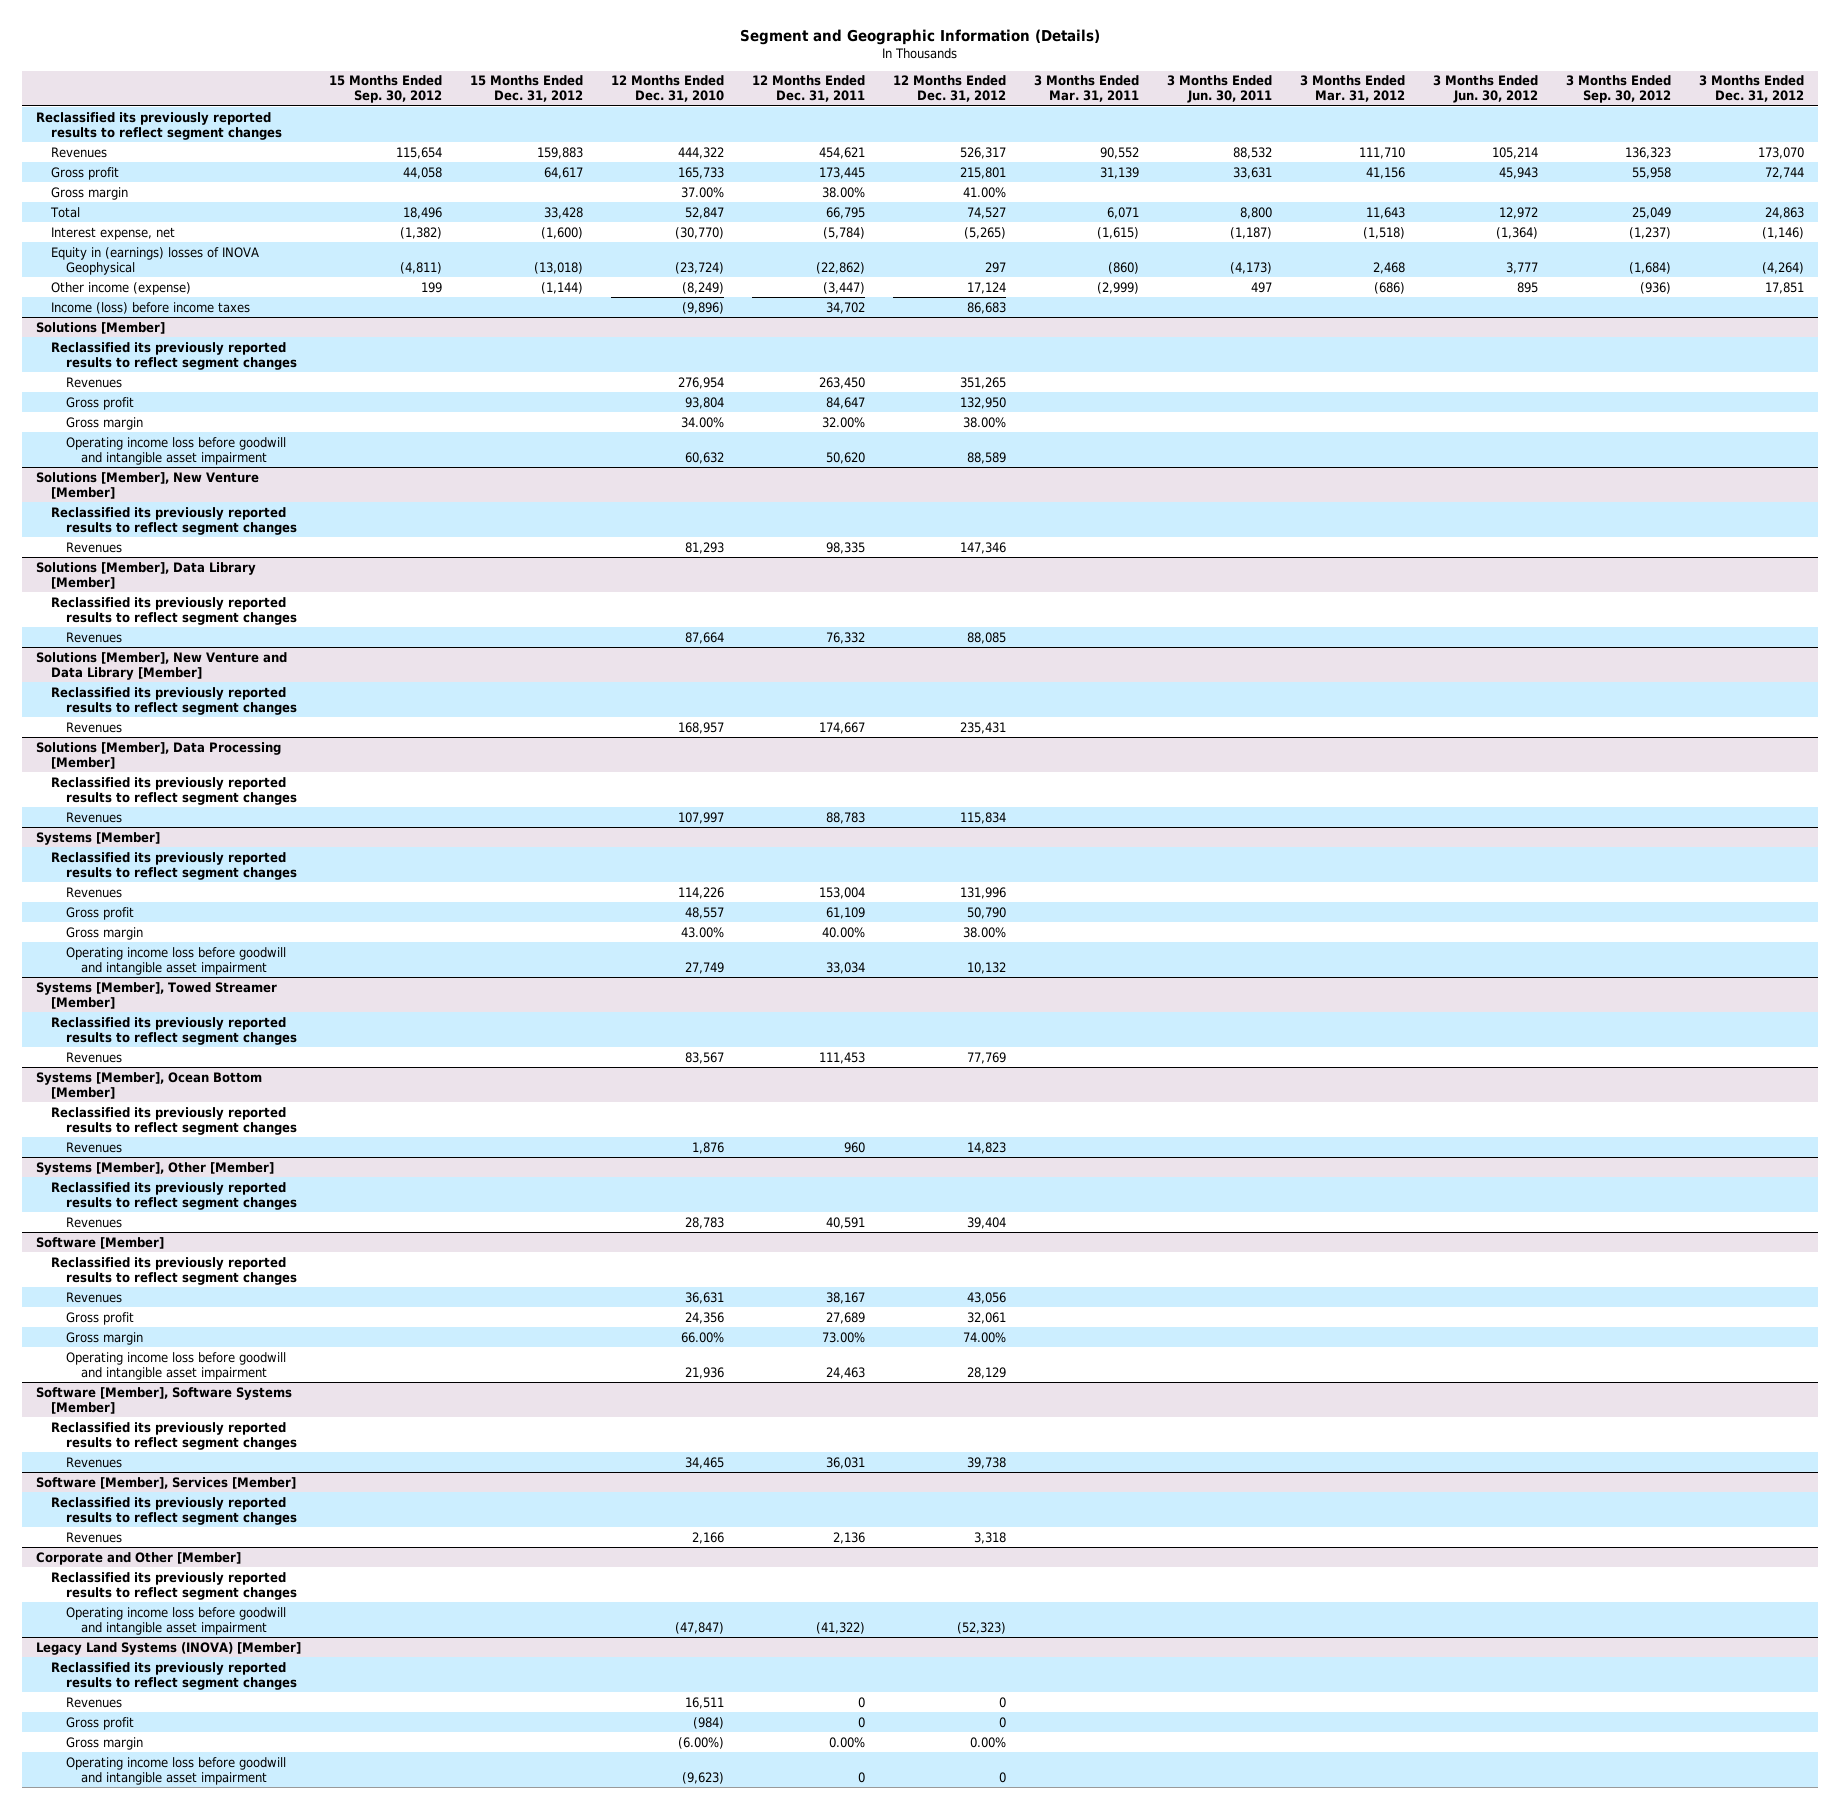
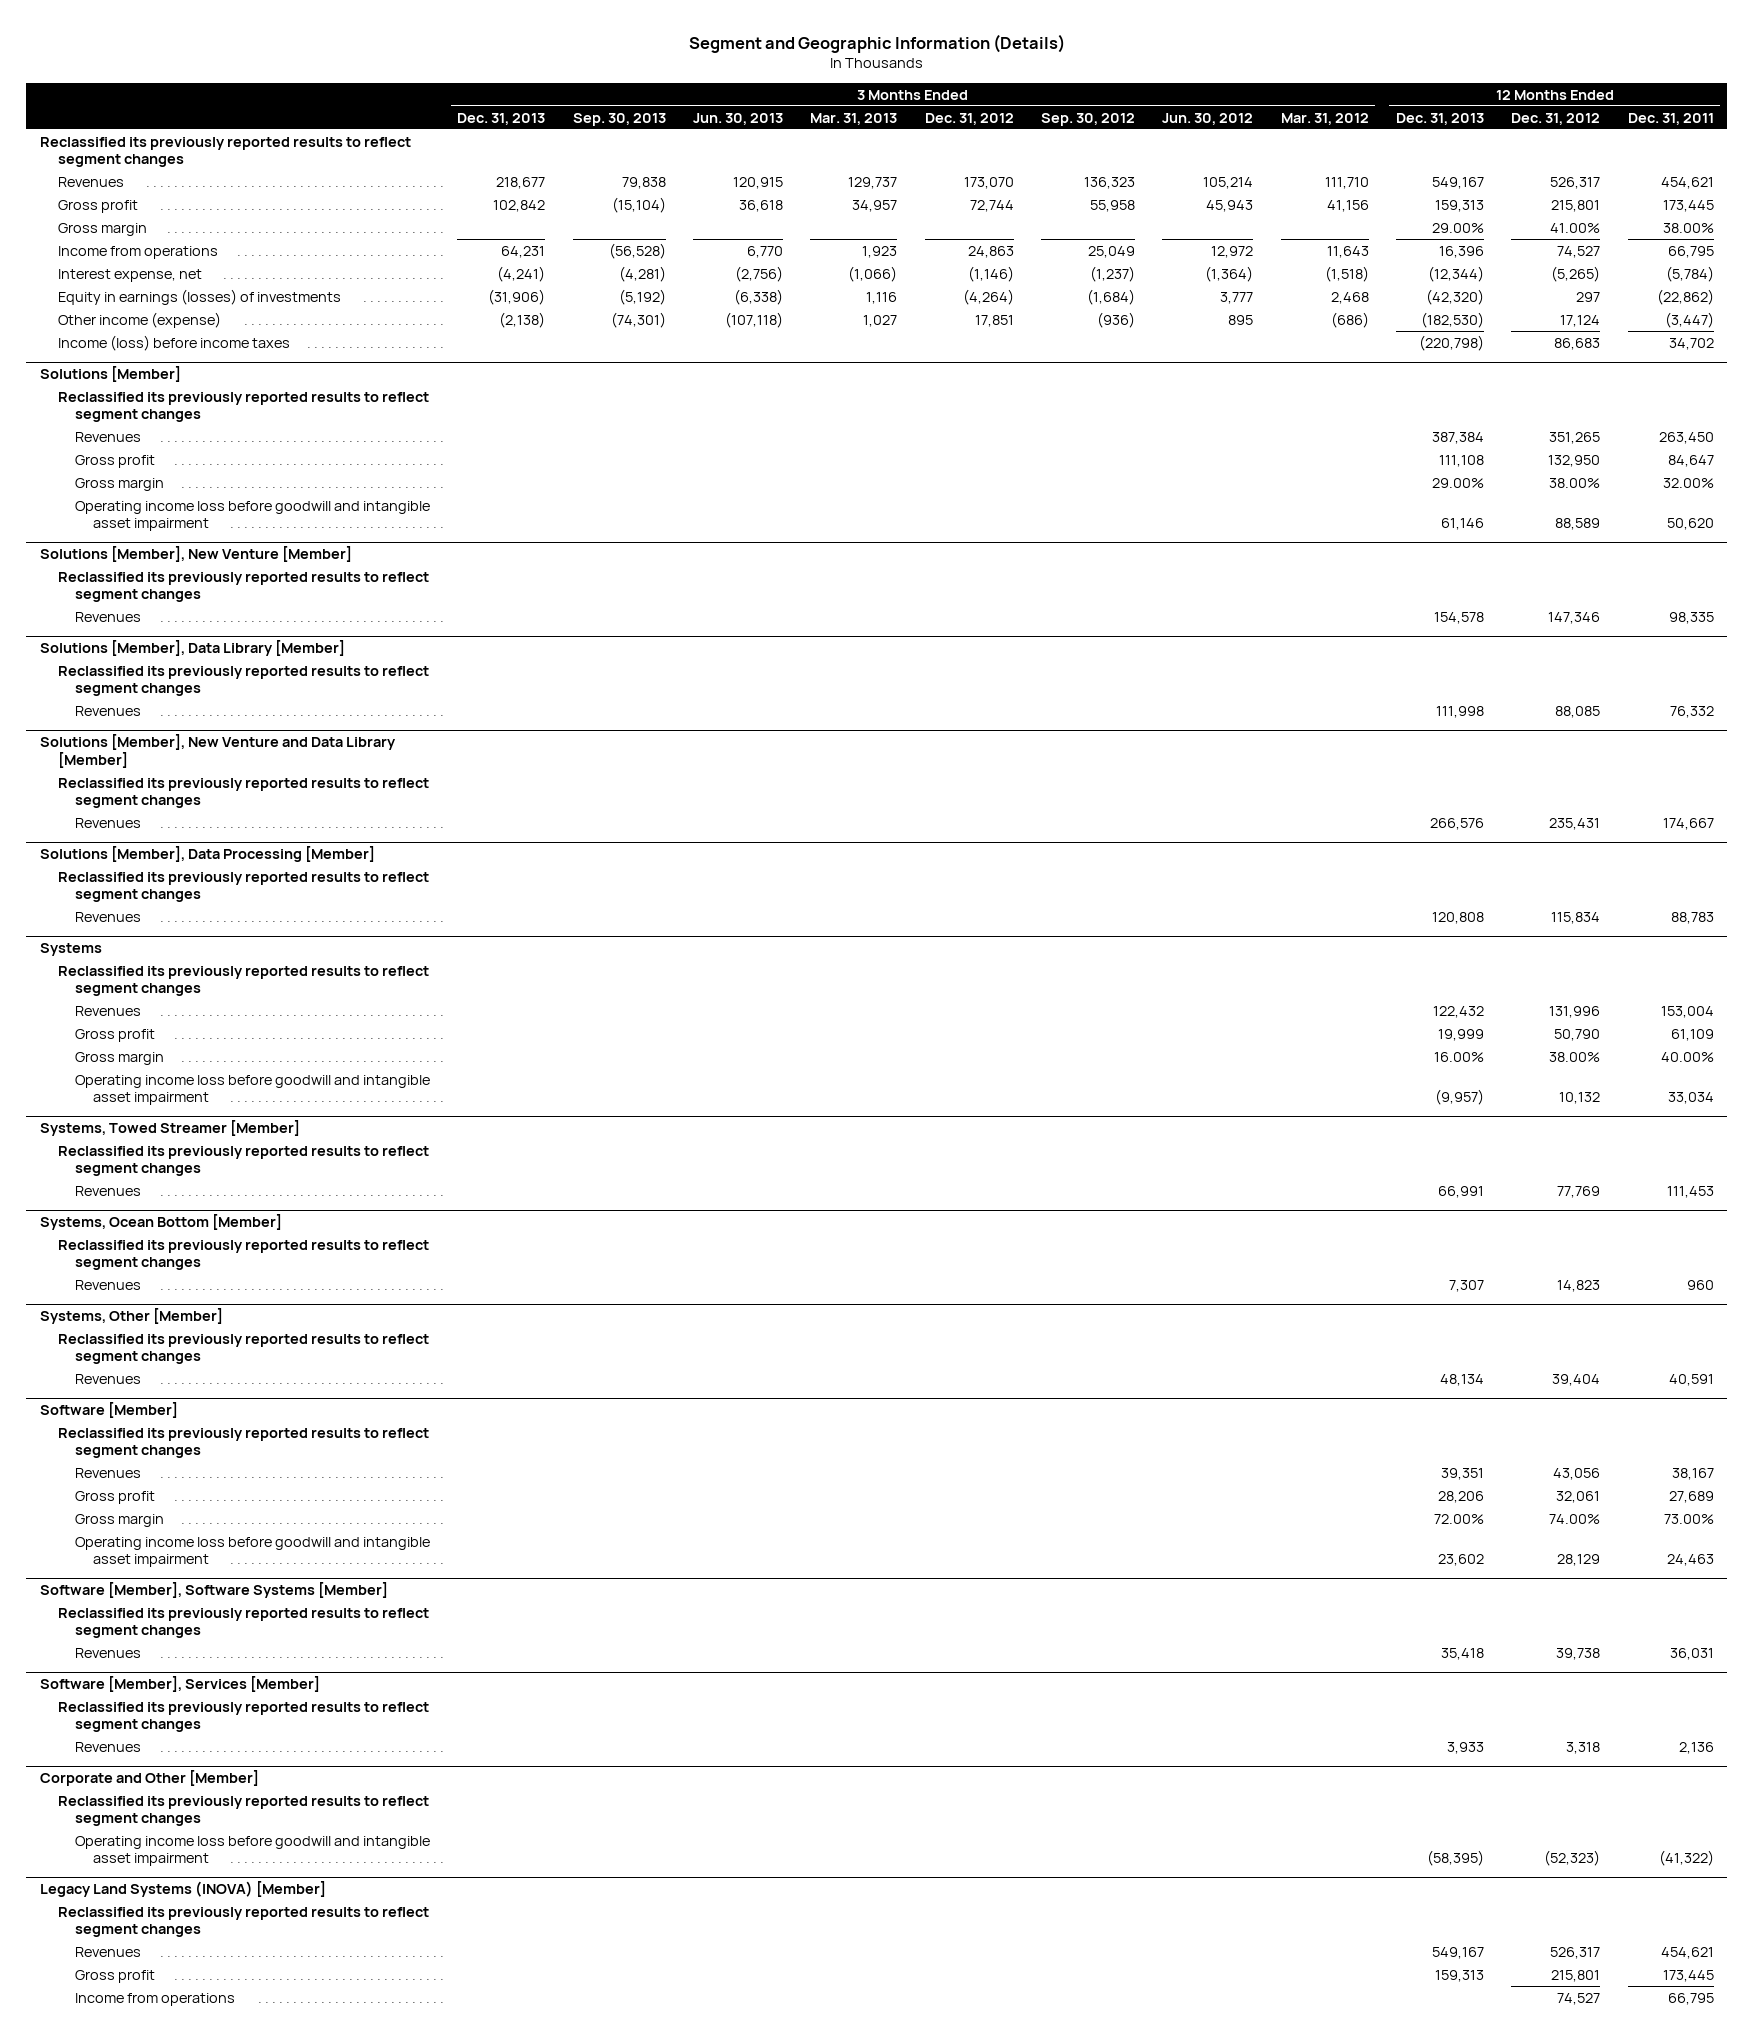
- | 15 Months Ended Sep. 30, 2012 | 15 Months Ended Dec. 31, 2012 | 12 Months Ended Dec. 31, 2010 | 12 Months Ended Dec. 31, 2011 | 12 Months Ended Dec. 31, 2012 | 3 Months Ended Mar. 31, 2011 | 3 Months Ended Jun. 30, 2011 | 3 Months Ended Mar. 31, 2012 | 3 Months Ended Jun. 30, 2012 | 3 Months Ended Sep. 30, 2012 | 3 Months Ended Dec. 31, 2012
+ | 3 Months Ended Dec. 31, 2013 | 3 Months Ended Sep. 30, 2013 | 3 Months Ended Jun. 30, 2013 | 3 Months Ended Mar. 31, 2013 | 3 Months Ended Dec. 31, 2012 | 3 Months Ended Sep. 30, 2012 | 3 Months Ended Jun. 30, 2012 | 3 Months Ended Mar. 31, 2012 | 12 Months Ended Dec. 31, 2013 | 12 Months Ended Dec. 31, 2012 | 12 Months Ended Dec. 31, 2011
- Total | 18,496 | 33,428 | 52,847 | 66,795 | 74,527 | 6,071 | 8,800 | 11,643 | 12,972 | 25,049 | 24,863
+ Income from operations | 64,231 | (56,528) | 6,770 | 1,923 | 24,863 | 25,049 | 12,972 | 11,643 | 16,396 | 74,527 | 66,795
- Equity in (earnings) losses of INOVA Geophysical | (4,811) | (13,018) | (23,724) | (22,862) | 297 | (860) | (4,173) | 2,468 | 3,777 | (1,684) | (4,264)
+ Equity in earnings (losses) of investments | (31,906) | (5,192) | (6,338) | 1,116 | (4,264) | (1,684) | 3,777 | 2,468 | (42,320) | 297 | (22,862)
- Systems [Member]
+ Systems
- Systems [Member], Towed Streamer [Member]
+ Systems, Towed Streamer [Member]
- Systems [Member], Ocean Bottom [Member]
+ Systems, Ocean Bottom [Member]
- Systems [Member], Other [Member]
+ Systems, Other [Member]
@ Legacy Land Systems (INOVA) [Member]
- Revenues | | | 16,511 | 0 | 0 | | | | | |
- Gross profit | | | (984) | 0 | 0 | | | | | |
- Gross margin | | | (6.00%) | 0.00% | 0.00% | | | | | |
- Operating income loss before goodwill and intangible asset impairment | | | (9,623) | 0 | 0 | | | | | |
+ Revenues | | | | | | | | | 549,167 | 526,317 | 454,621
+ Gross profit | | | | | | | | | 159,313 | 215,801 | 173,445
+ Income from operations | | | | | | | | | | 74,527 | 66,795

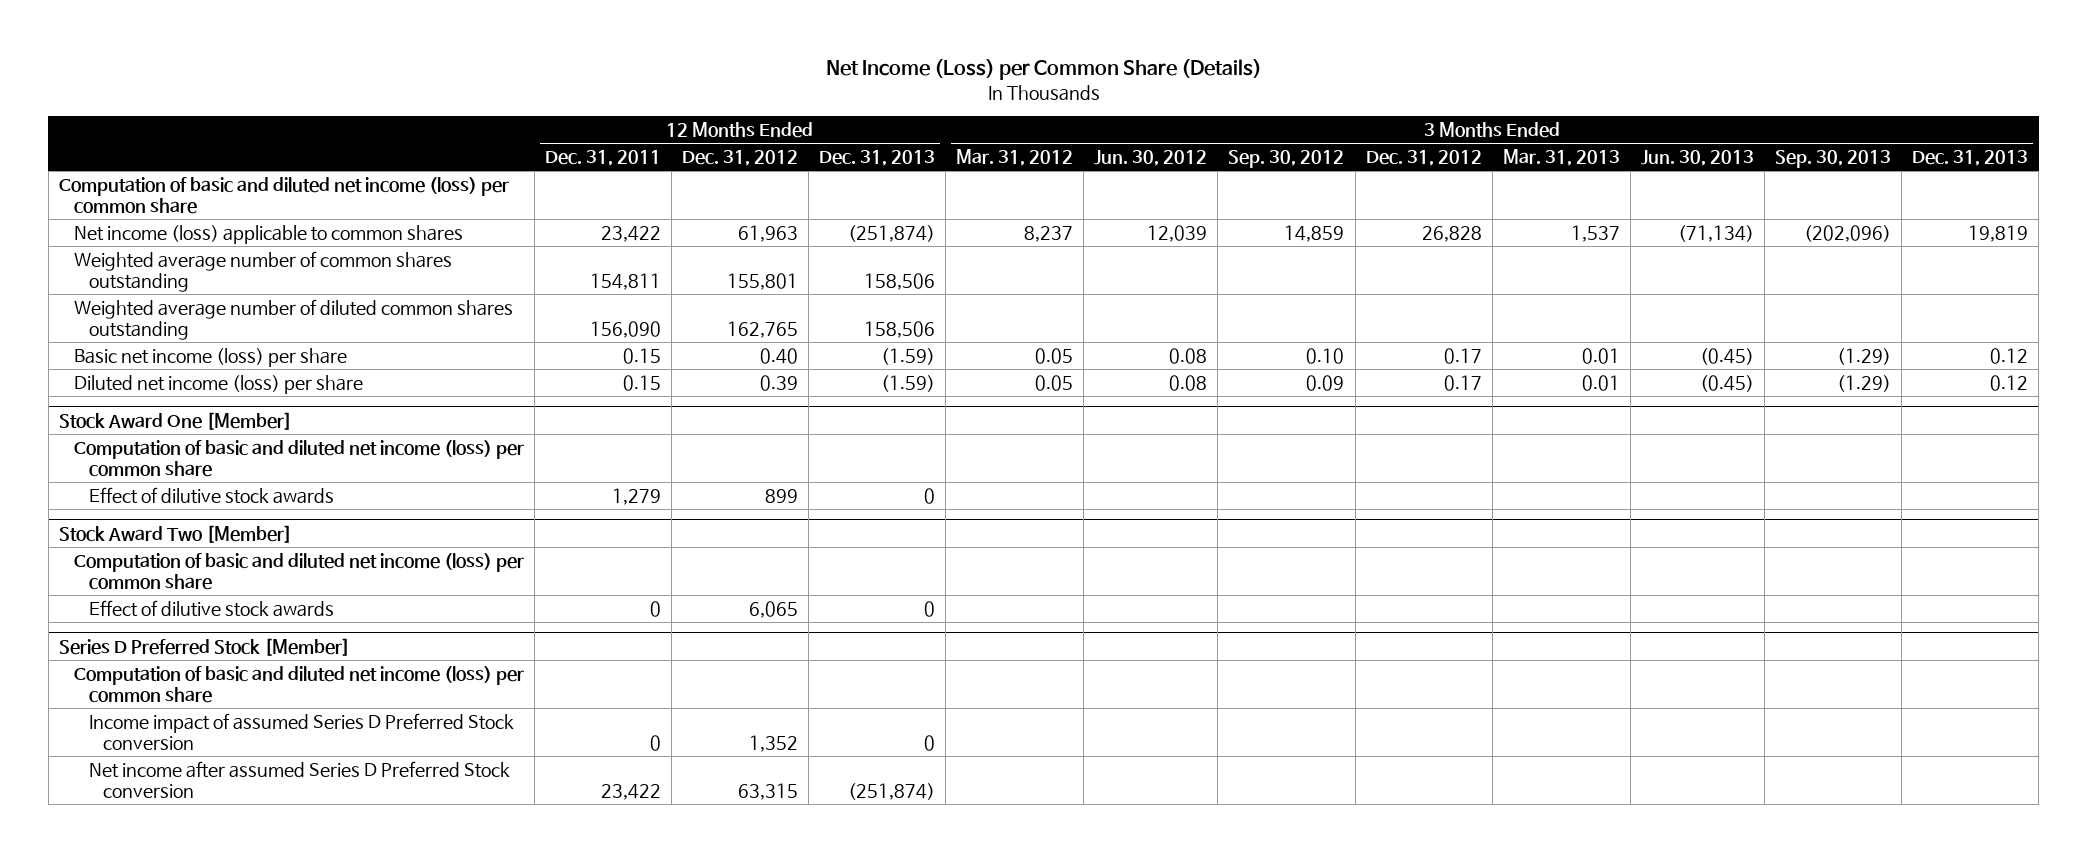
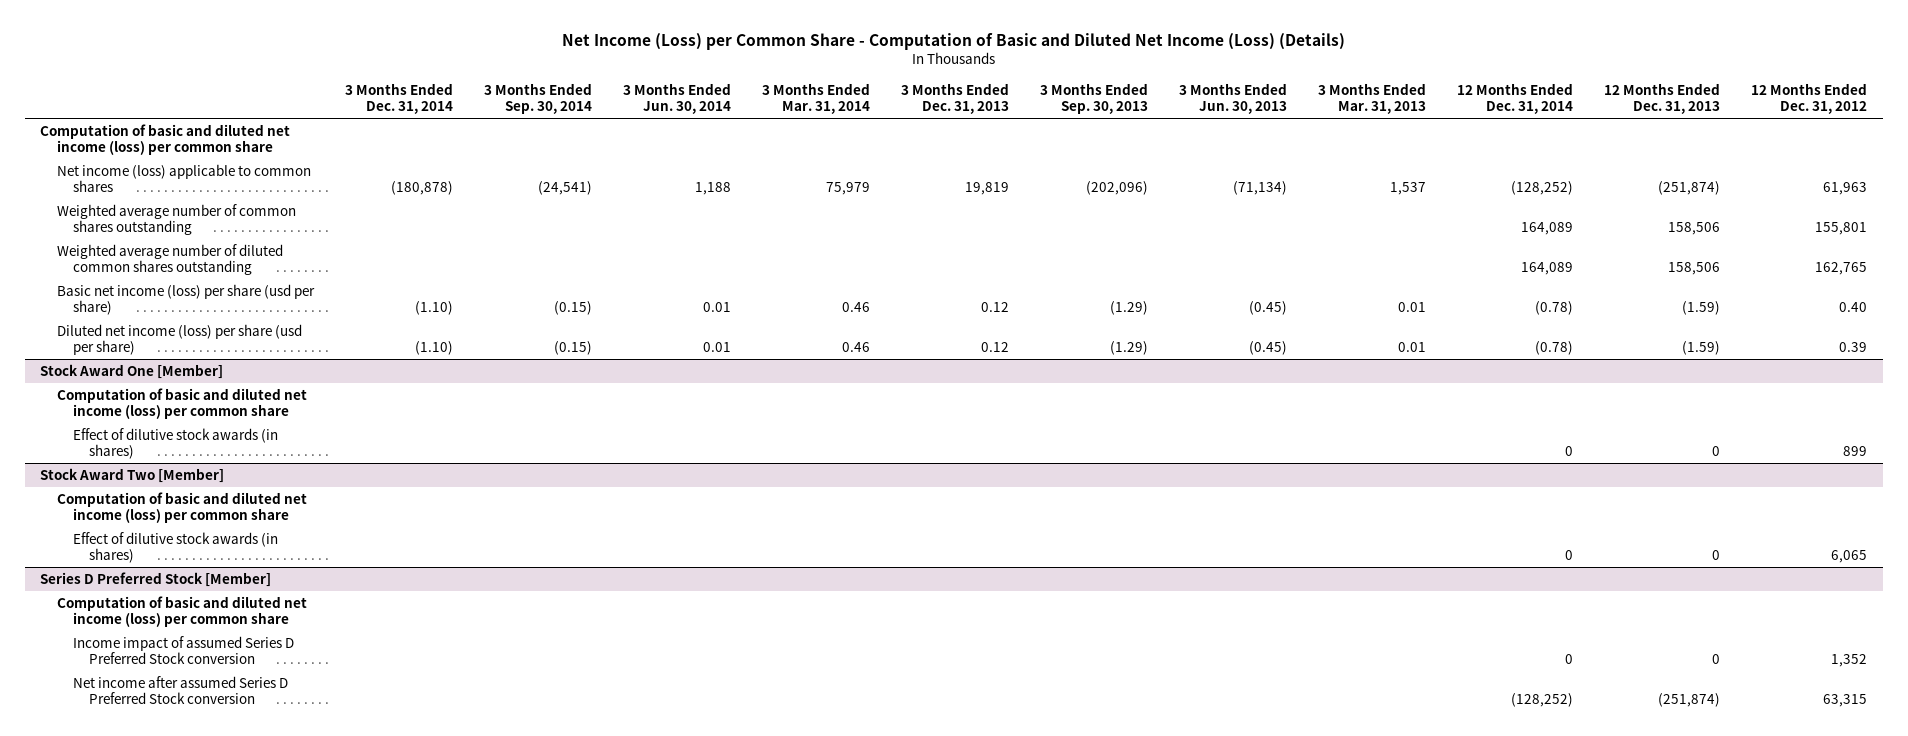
- Net Income (Loss) per Common Share (Details)
+ Net Income (Loss) per Common Share - Computation of Basic and Diluted Net Income (Loss) (Details)
- | 12 Months Ended Dec. 31, 2011 | 12 Months Ended Dec. 31, 2012 | 12 Months Ended Dec. 31, 2013 | 3 Months Ended Mar. 31, 2012 | 3 Months Ended Jun. 30, 2012 | 3 Months Ended Sep. 30, 2012 | 3 Months Ended Dec. 31, 2012 | 3 Months Ended Mar. 31, 2013 | 3 Months Ended Jun. 30, 2013 | 3 Months Ended Sep. 30, 2013 | 3 Months Ended Dec. 31, 2013
+ | 3 Months Ended Dec. 31, 2014 | 3 Months Ended Sep. 30, 2014 | 3 Months Ended Jun. 30, 2014 | 3 Months Ended Mar. 31, 2014 | 3 Months Ended Dec. 31, 2013 | 3 Months Ended Sep. 30, 2013 | 3 Months Ended Jun. 30, 2013 | 3 Months Ended Mar. 31, 2013 | 12 Months Ended Dec. 31, 2014 | 12 Months Ended Dec. 31, 2013 | 12 Months Ended Dec. 31, 2012
- Basic net income (loss) per share | 0.15 | 0.40 | (1.59) | 0.05 | 0.08 | 0.10 | 0.17 | 0.01 | (0.45) | (1.29) | 0.12
- Diluted net income (loss) per share | 0.15 | 0.39 | (1.59) | 0.05 | 0.08 | 0.09 | 0.17 | 0.01 | (0.45) | (1.29) | 0.12
+ Basic net income (loss) per share (usd per share) | (1.10) | (0.15) | 0.01 | 0.46 | 0.12 | (1.29) | (0.45) | 0.01 | (0.78) | (1.59) | 0.40
+ Diluted net income (loss) per share (usd per share) | (1.10) | (0.15) | 0.01 | 0.46 | 0.12 | (1.29) | (0.45) | 0.01 | (0.78) | (1.59) | 0.39
@ Stock Award One [Member]
- Effect of dilutive stock awards | 1,279 | 899 | 0 | | | | | | | |
+ Effect of dilutive stock awards (in shares) | | | | | | | | | 0 | 0 | 899
@ Stock Award Two [Member]
- Effect of dilutive stock awards | 0 | 6,065 | 0 | | | | | | | |
+ Effect of dilutive stock awards (in shares) | | | | | | | | | 0 | 0 | 6,065

